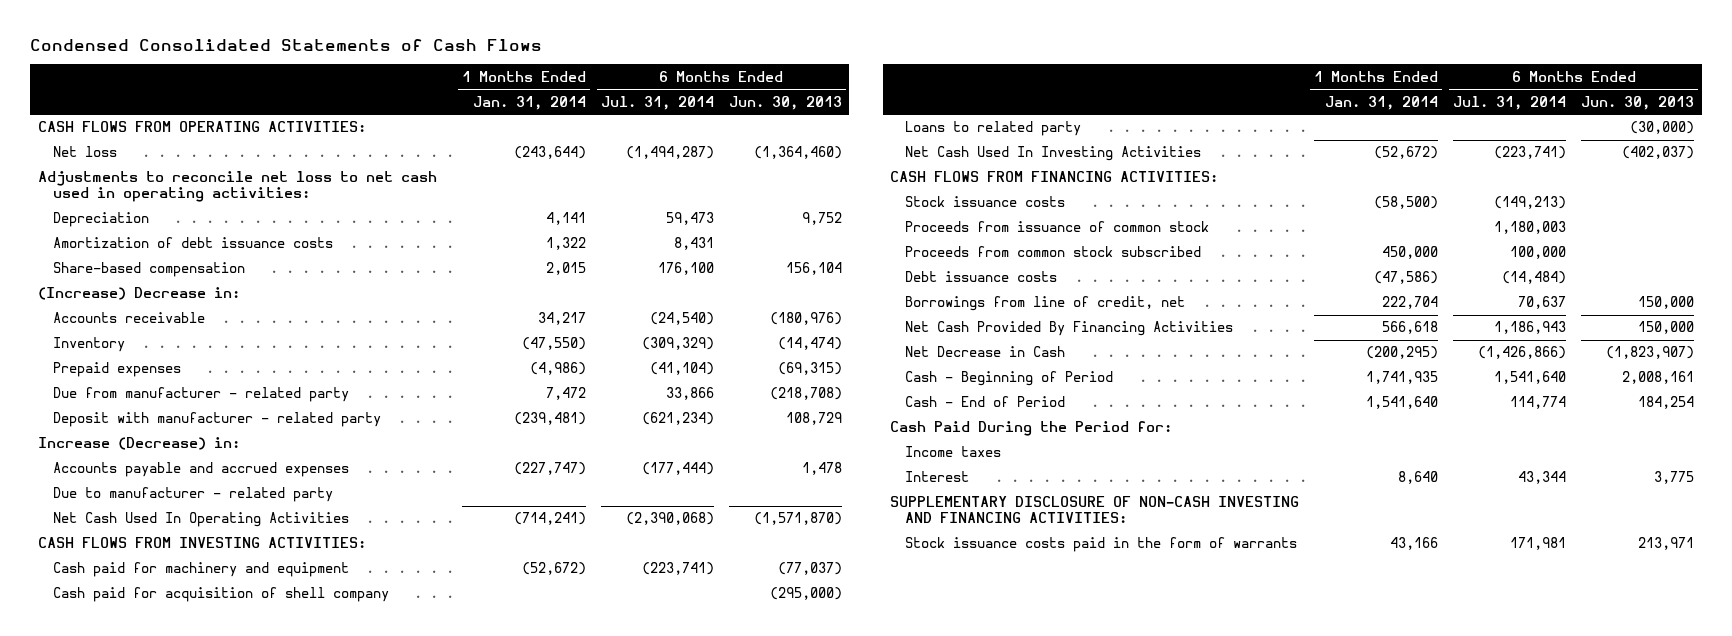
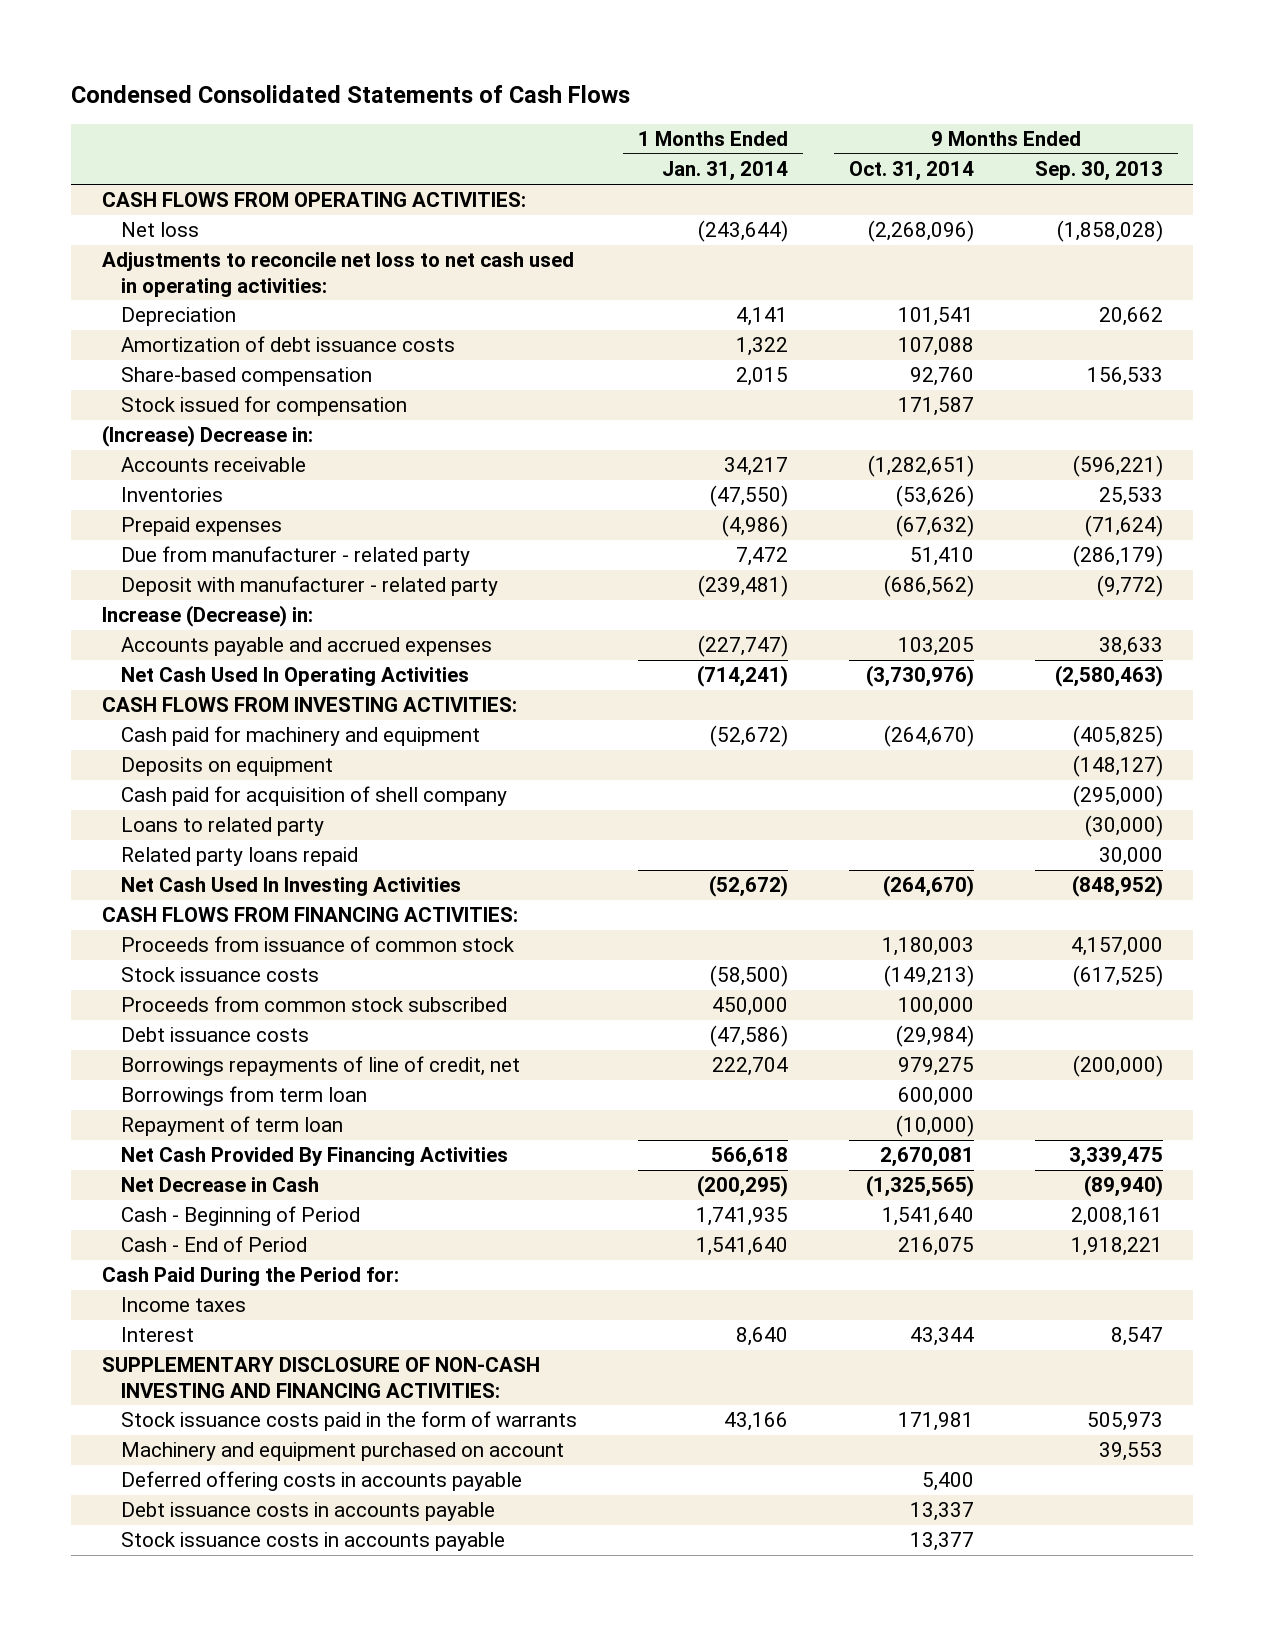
- | 1 Months Ended Jan. 31, 2014 | 6 Months Ended Jul. 31, 2014 | 6 Months Ended Jun. 30, 2013
+ | 1 Months Ended Jan. 31, 2014 | 9 Months Ended Oct. 31, 2014 | 9 Months Ended Sep. 30, 2013
+ Stock issued for compensation | | 171,587 |
- Inventory | (47,550) | (309,329) | (14,474)
+ Inventories | (47,550) | (53,626) | 25,533
- Due to manufacturer - related party
+ Deposits on equipment | | | (148,127)
+ Related party loans repaid | | | 30,000
moved down: Stock issuance costs | (58,500) | (149,213) | (617,525)
- Borrowings from line of credit, net | 222,704 | 70,637 | 150,000
+ Borrowings repayments of line of credit, net | 222,704 | 979,275 | (200,000)
+ Borrowings from term loan | | 600,000 |
+ Repayment of term loan | | (10,000) |
+ Machinery and equipment purchased on account | | | 39,553
+ Deferred offering costs in accounts payable | | 5,400 |
+ Debt issuance costs in accounts payable | | 13,337 |
+ Stock issuance costs in accounts payable | | 13,377 |

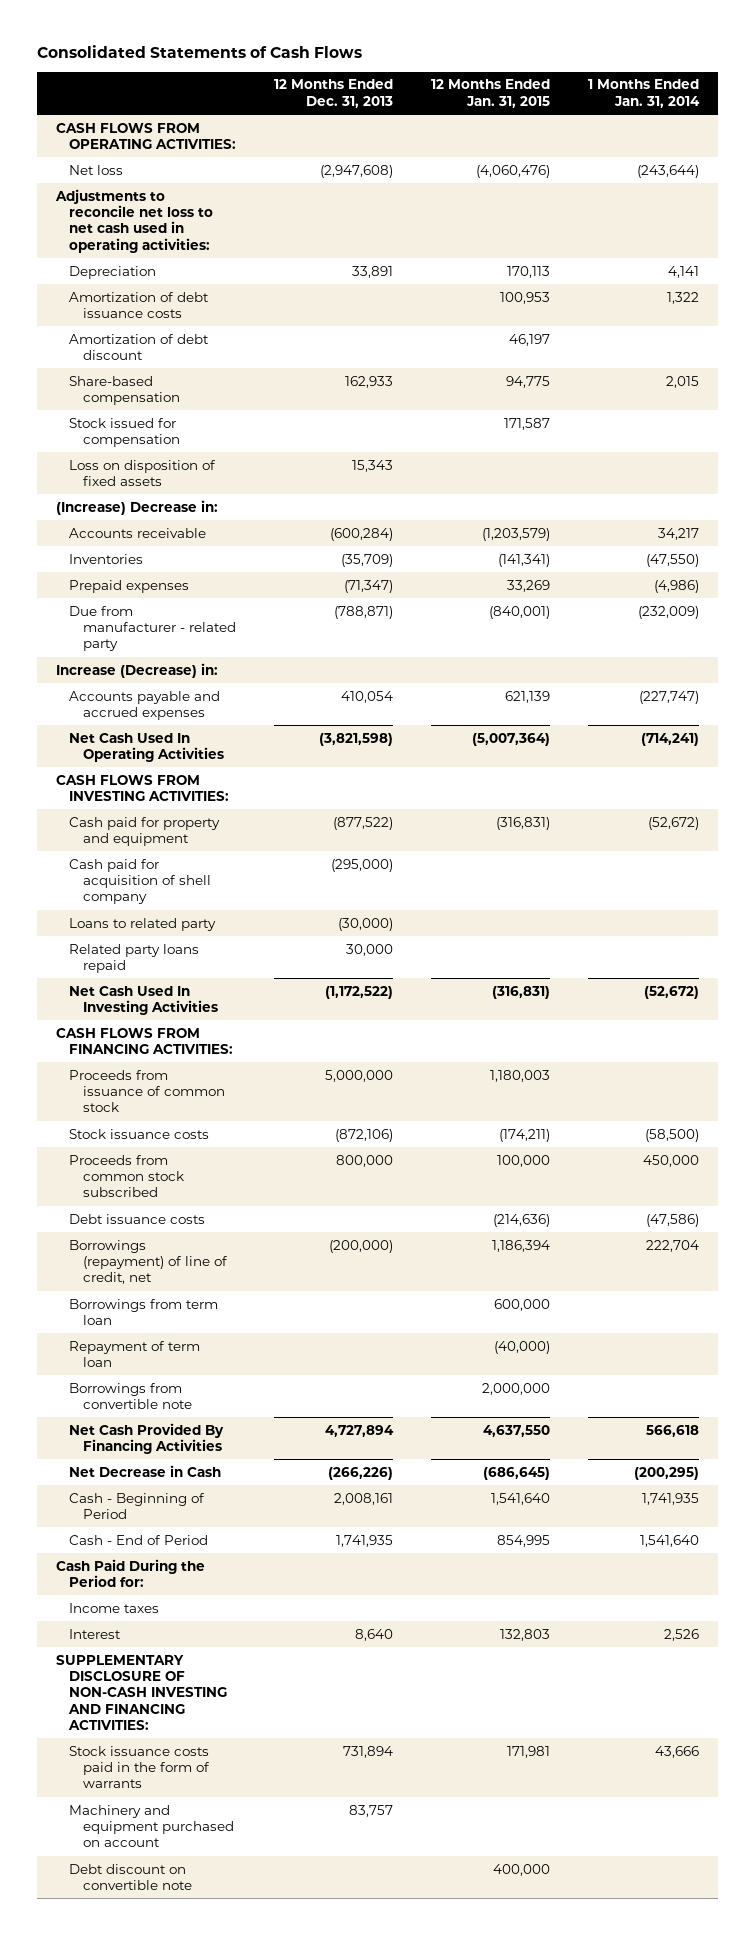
- Condensed Consolidated Statements of Cash Flows
+ Consolidated Statements of Cash Flows
- | 1 Months Ended Jan. 31, 2014 | 9 Months Ended Oct. 31, 2014 | 9 Months Ended Sep. 30, 2013
+ | 12 Months Ended Dec. 31, 2013 | 12 Months Ended Jan. 31, 2015 | 1 Months Ended Jan. 31, 2014
+ Amortization of debt discount | | 46,197 |
+ Loss on disposition of fixed assets | 15,343 | |
- Due from manufacturer - related party | 7,472 | 51,410 | (286,179)
- Deposit with manufacturer - related party | (239,481) | (686,562) | (9,772)
+ Due from manufacturer - related party | (788,871) | (840,001) | (232,009)
- Cash paid for machinery and equipment | (52,672) | (264,670) | (405,825)
- Deposits on equipment | | | (148,127)
+ Cash paid for property and equipment | (877,522) | (316,831) | (52,672)
- Borrowings repayments of line of credit, net | 222,704 | 979,275 | (200,000)
+ Borrowings (repayment) of line of credit, net | (200,000) | 1,186,394 | 222,704
+ Borrowings from convertible note | | 2,000,000 |
- Interest | 8,640 | 43,344 | 8,547
+ Interest | 8,640 | 132,803 | 2,526
- Stock issuance costs paid in the form of warrants | 43,166 | 171,981 | 505,973
+ Stock issuance costs paid in the form of warrants | 731,894 | 171,981 | 43,666
- Deferred offering costs in accounts payable | | 5,400 |
- Debt issuance costs in accounts payable | | 13,337 |
- Stock issuance costs in accounts payable | | 13,377 |
+ Debt discount on convertible note | | 400,000 |

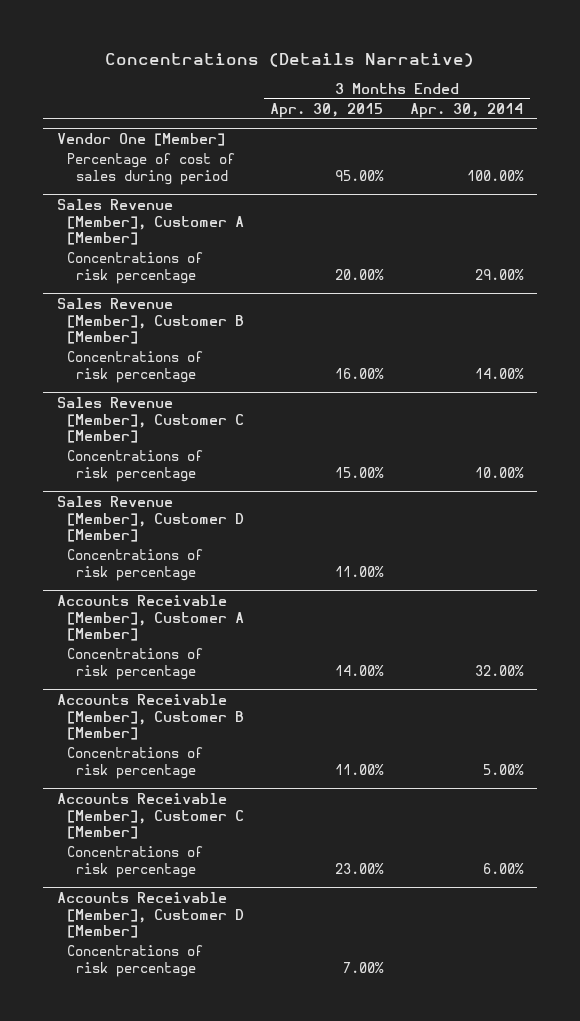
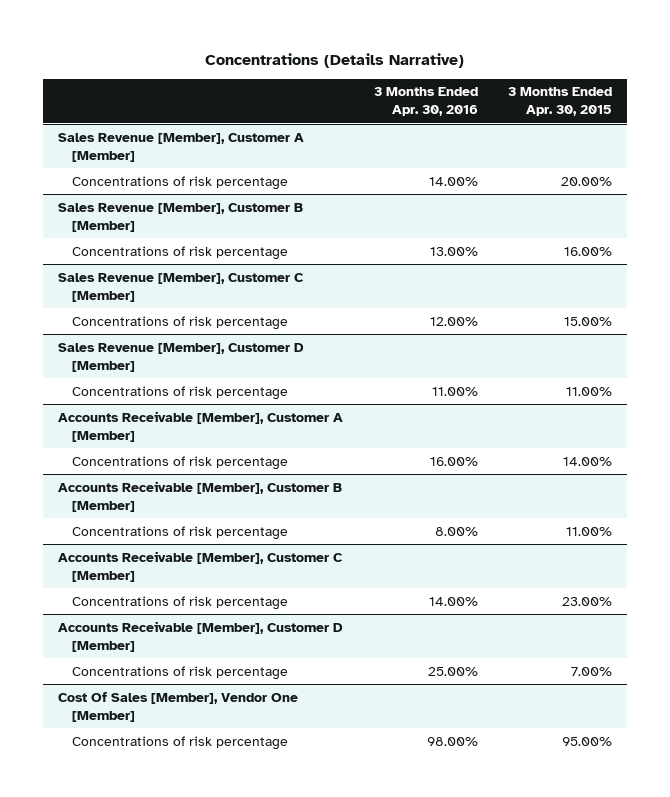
- | 3 Months Ended Apr. 30, 2015 | 3 Months Ended Apr. 30, 2014
+ | 3 Months Ended Apr. 30, 2016 | 3 Months Ended Apr. 30, 2015
- Vendor One [Member]
- Percentage of cost of sales during period | 95.00% | 100.00%
+ Cost Of Sales [Member], Vendor One [Member]
+ Concentrations of risk percentage | 98.00% | 95.00%

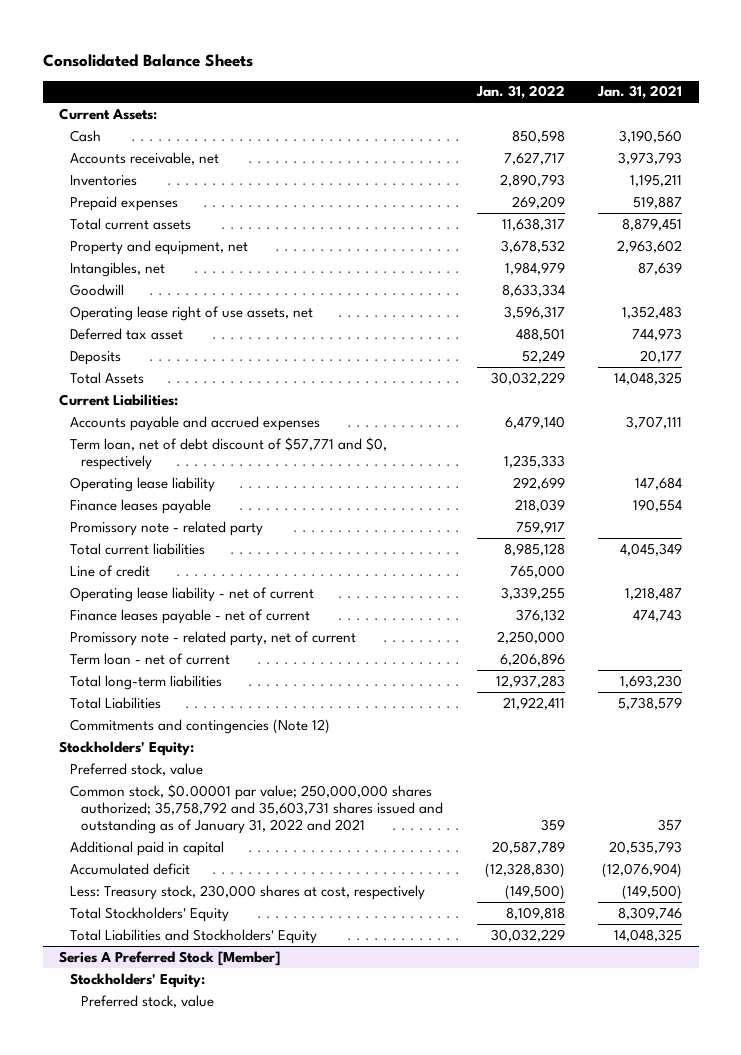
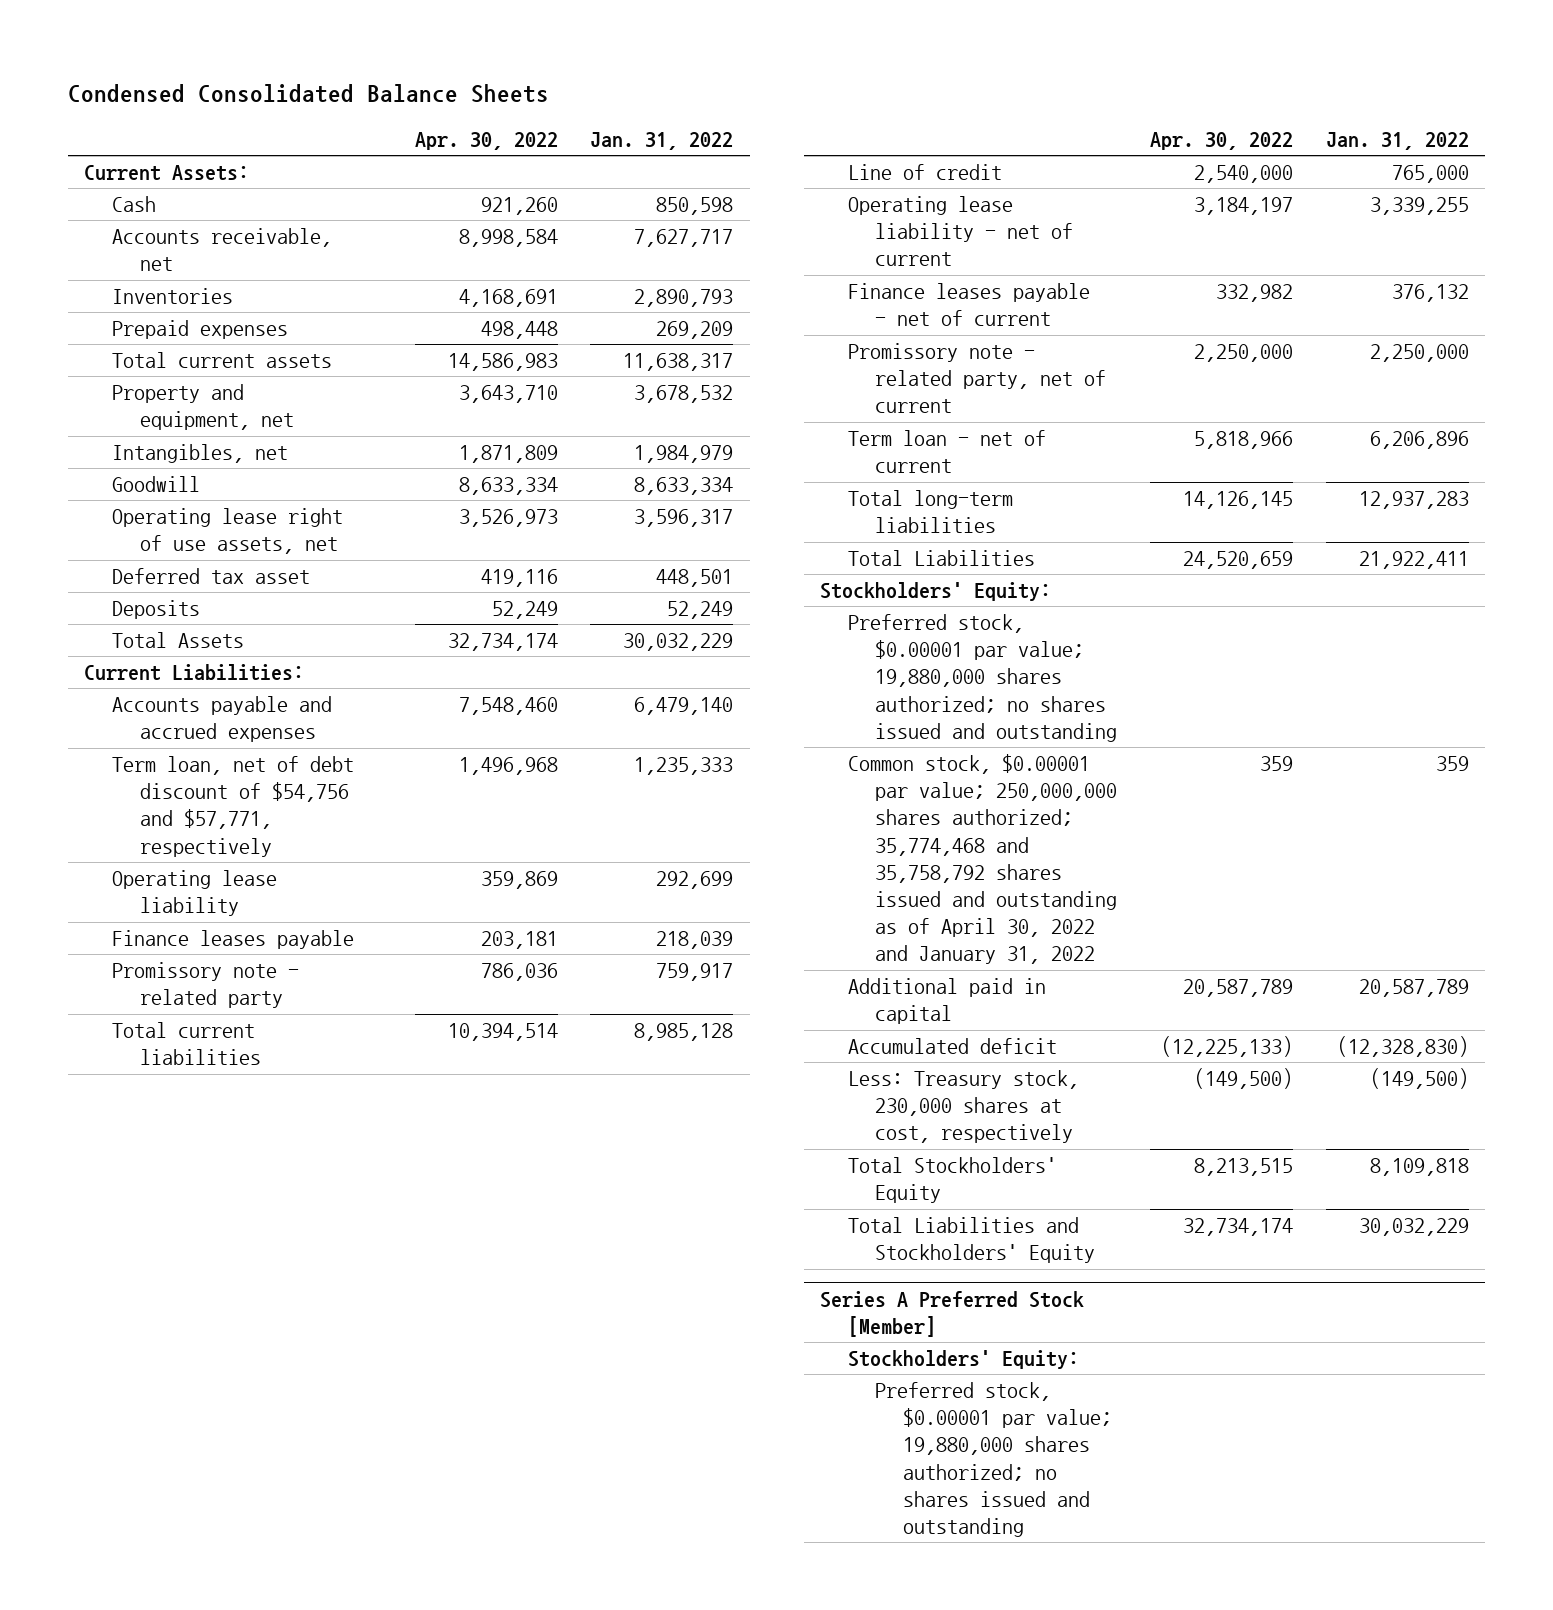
- Consolidated Balance Sheets
+ Condensed Consolidated Balance Sheets
- | Jan. 31, 2022 | Jan. 31, 2021
+ | Apr. 30, 2022 | Jan. 31, 2022
- Deferred tax asset | 488,501 | 744,973
+ Deferred tax asset | 419,116 | 448,501
- Term loan, net of debt discount of $57,771 and $0, respectively | 1,235,333 |
+ Term loan, net of debt discount of $54,756 and $57,771, respectively | 1,496,968 | 1,235,333
- Commitments and contingencies (Note 12)
- Preferred stock, value
- Common stock, $0.00001 par value; 250,000,000 shares authorized; 35,758,792 and 35,603,731 shares issued and outstanding as of January 31, 2022 and 2021 | 359 | 357
+ Preferred stock, $0.00001 par value; 19,880,000 shares authorized; no shares issued and outstanding
+ Common stock, $0.00001 par value; 250,000,000 shares authorized; 35,774,468 and 35,758,792 shares issued and outstanding as of April 30, 2022 and January 31, 2022 | 359 | 359
@ Series A Preferred Stock [Member]
- Preferred stock, value
+ Preferred stock, $0.00001 par value; 19,880,000 shares authorized; no shares issued and outstanding

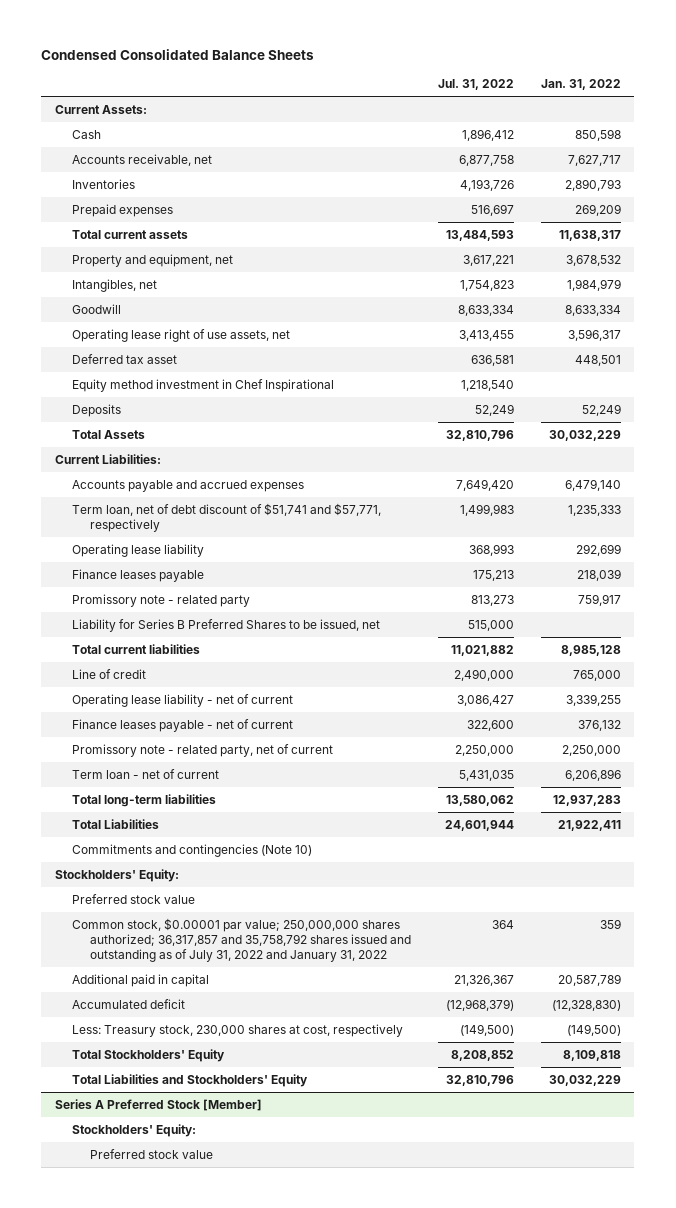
- | Apr. 30, 2022 | Jan. 31, 2022
+ | Jul. 31, 2022 | Jan. 31, 2022
+ Equity method investment in Chef Inspirational | 1,218,540 |
- Term loan, net of debt discount of $54,756 and $57,771, respectively | 1,496,968 | 1,235,333
+ Term loan, net of debt discount of $51,741 and $57,771, respectively | 1,499,983 | 1,235,333
+ Liability for Series B Preferred Shares to be issued, net | 515,000 |
+ Commitments and contingencies (Note 10)
- Preferred stock, $0.00001 par value; 19,880,000 shares authorized; no shares issued and outstanding
- Common stock, $0.00001 par value; 250,000,000 shares authorized; 35,774,468 and 35,758,792 shares issued and outstanding as of April 30, 2022 and January 31, 2022 | 359 | 359
+ Preferred stock value
+ Common stock, $0.00001 par value; 250,000,000 shares authorized; 36,317,857 and 35,758,792 shares issued and outstanding as of July 31, 2022 and January 31, 2022 | 364 | 359
@ Series A Preferred Stock [Member]
- Preferred stock, $0.00001 par value; 19,880,000 shares authorized; no shares issued and outstanding
+ Preferred stock value

